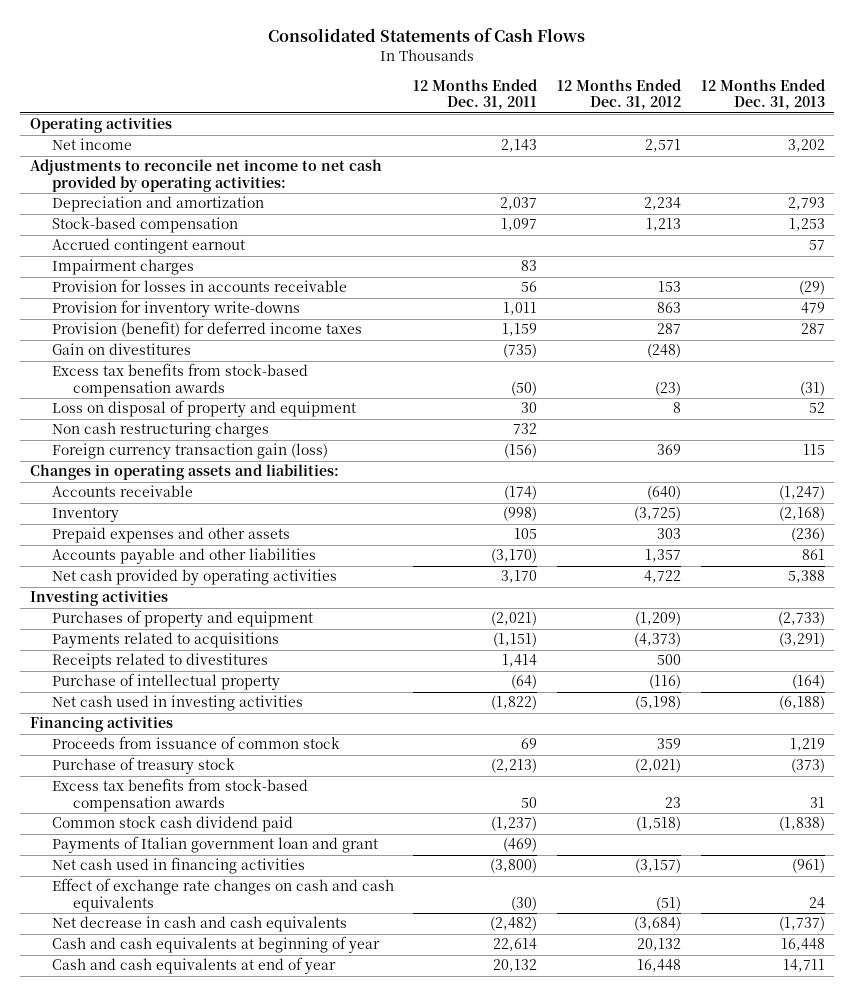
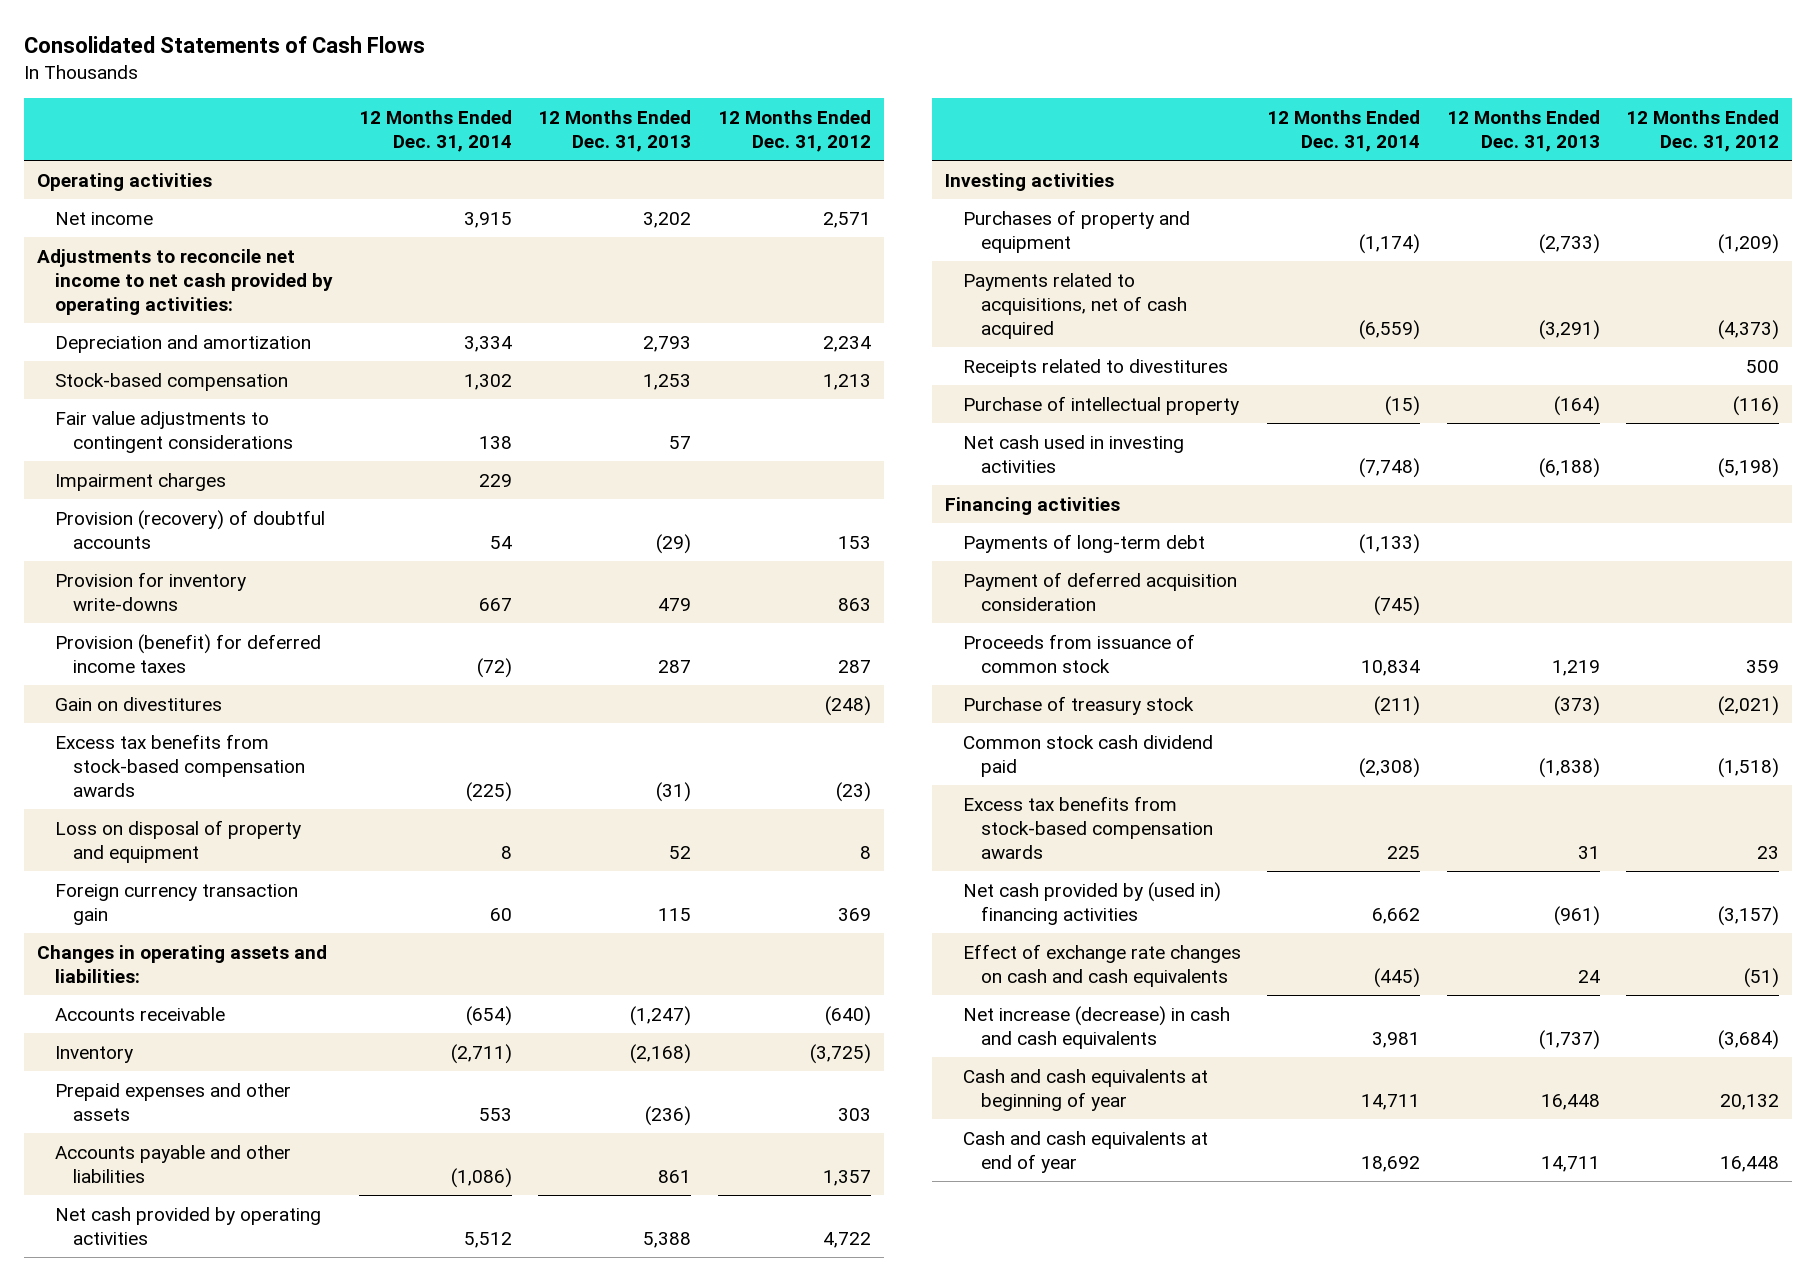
- | 12 Months Ended Dec. 31, 2011 | 12 Months Ended Dec. 31, 2012 | 12 Months Ended Dec. 31, 2013
+ | 12 Months Ended Dec. 31, 2014 | 12 Months Ended Dec. 31, 2013 | 12 Months Ended Dec. 31, 2012
- Accrued contingent earnout | | | 57
+ Fair value adjustments to contingent considerations | 138 | 57 |
- Provision for losses in accounts receivable | 56 | 153 | (29)
+ Provision (recovery) of doubtful accounts | 54 | (29) | 153
- Non cash restructuring charges | 732 | |
- Foreign currency transaction gain (loss) | (156) | 369 | 115
+ Foreign currency transaction gain | 60 | 115 | 369
- Payments related to acquisitions | (1,151) | (4,373) | (3,291)
+ Payments related to acquisitions, net of cash acquired | (6,559) | (3,291) | (4,373)
+ Payments of long-term debt | (1,133) | |
+ Payment of deferred acquisition consideration | (745) | |
- Payments of Italian government loan and grant | (469) | |
- Net cash used in financing activities | (3,800) | (3,157) | (961)
moved down: Excess tax benefits from stock-based compensation awards | 225 | 31 | 23
+ Net cash provided by (used in) financing activities | 6,662 | (961) | (3,157)
- Net decrease in cash and cash equivalents | (2,482) | (3,684) | (1,737)
+ Net increase (decrease) in cash and cash equivalents | 3,981 | (1,737) | (3,684)

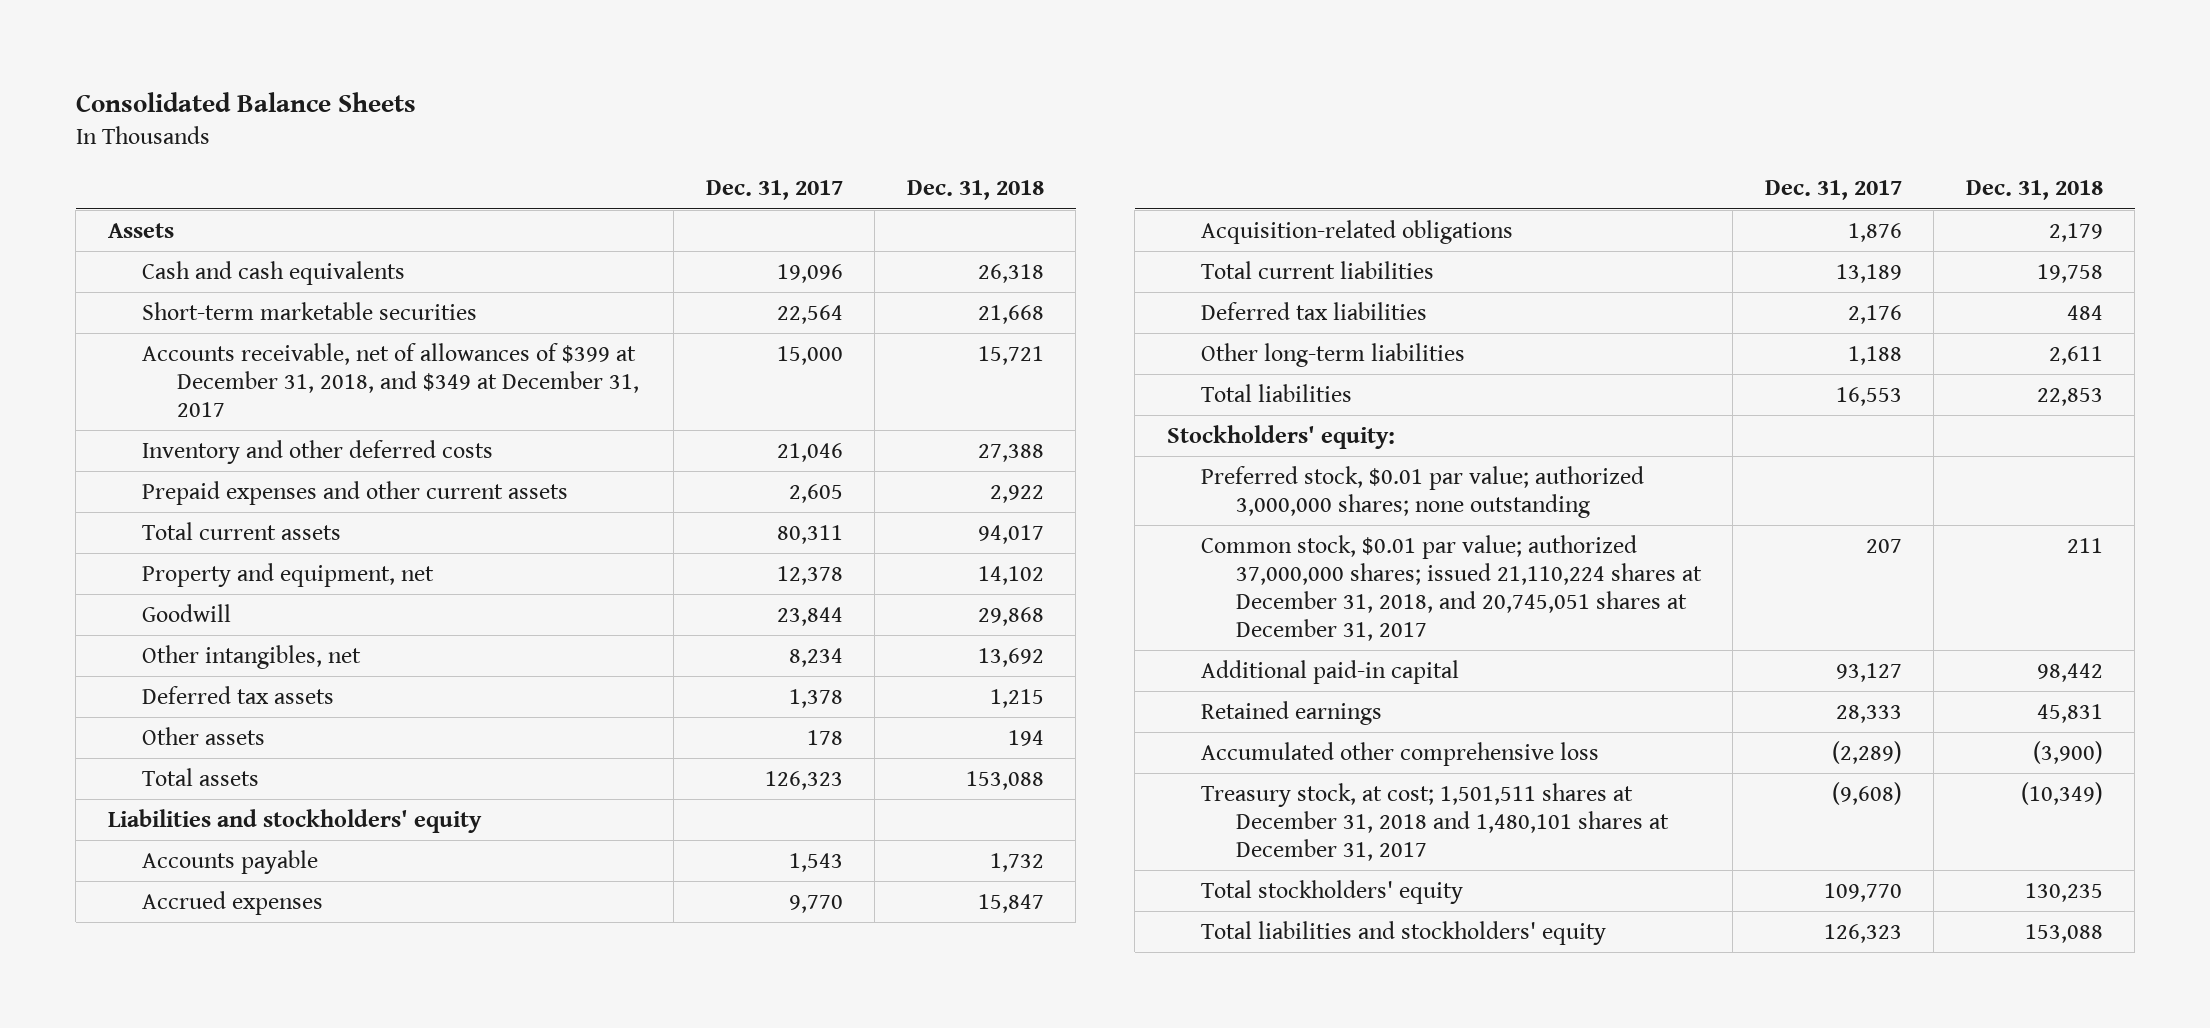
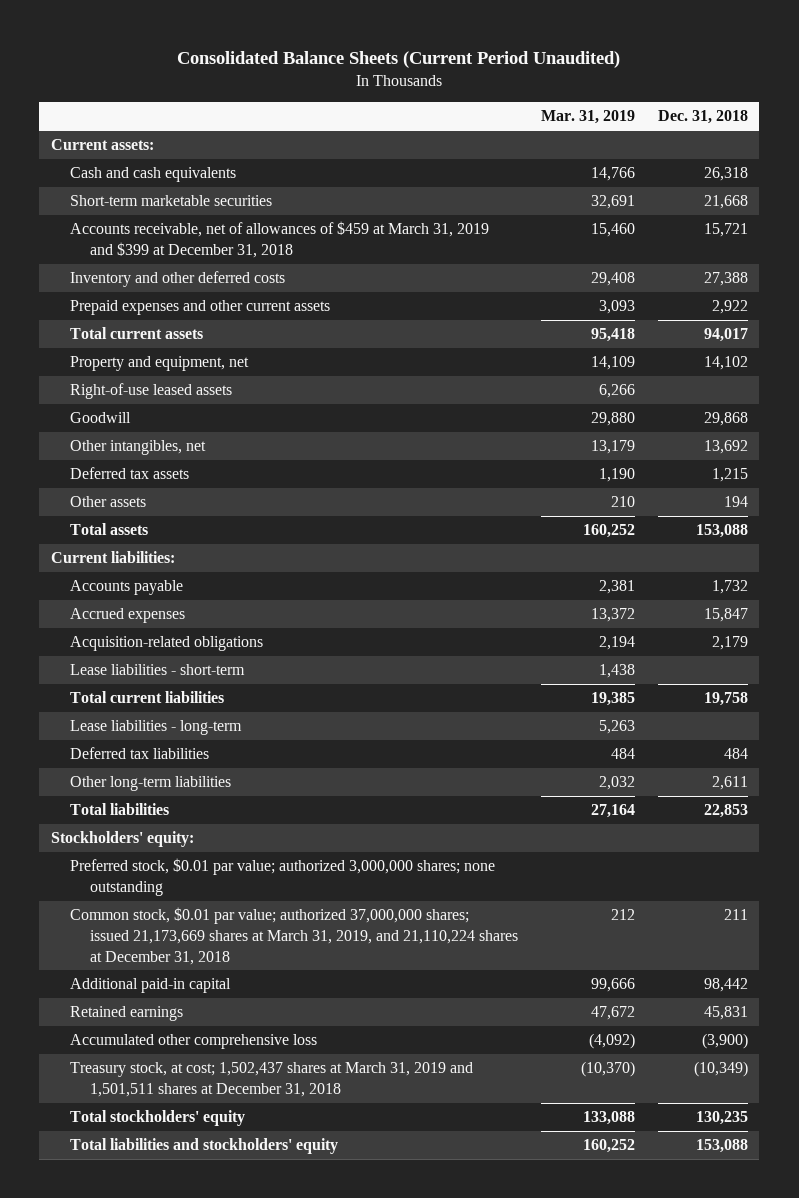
- Consolidated Balance Sheets
+ Consolidated Balance Sheets (Current Period Unaudited)
- | Dec. 31, 2017 | Dec. 31, 2018
+ | Mar. 31, 2019 | Dec. 31, 2018
- Assets
+ Current assets:
- Accounts receivable, net of allowances of $399 at December 31, 2018, and $349 at December 31, 2017 | 15,000 | 15,721
+ Accounts receivable, net of allowances of $459 at March 31, 2019 and $399 at December 31, 2018 | 15,460 | 15,721
+ Right-of-use leased assets | 6,266 |
- Liabilities and stockholders' equity
+ Current liabilities:
+ Lease liabilities - short-term | 1,438 |
+ Lease liabilities - long-term | 5,263 |
- Common stock, $0.01 par value; authorized 37,000,000 shares; issued 21,110,224 shares at December 31, 2018, and 20,745,051 shares at December 31, 2017 | 207 | 211
+ Common stock, $0.01 par value; authorized 37,000,000 shares; issued 21,173,669 shares at March 31, 2019, and 21,110,224 shares at December 31, 2018 | 212 | 211
- Treasury stock, at cost; 1,501,511 shares at December 31, 2018 and 1,480,101 shares at December 31, 2017 | (9,608) | (10,349)
+ Treasury stock, at cost; 1,502,437 shares at March 31, 2019 and 1,501,511 shares at December 31, 2018 | (10,370) | (10,349)

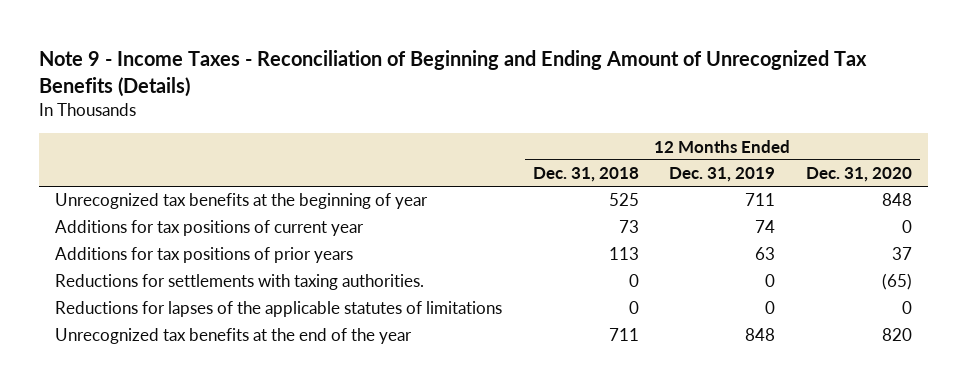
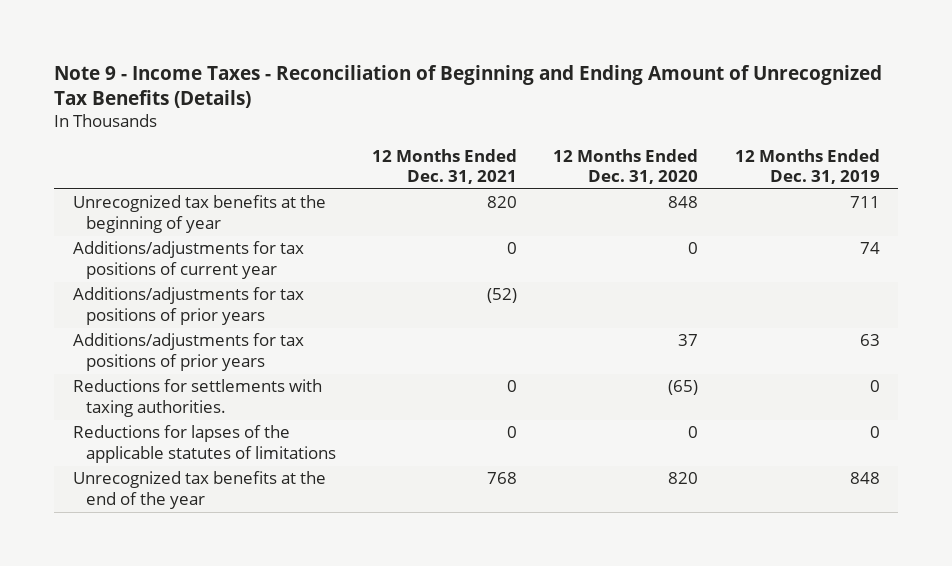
- | 12 Months Ended Dec. 31, 2018 | 12 Months Ended Dec. 31, 2019 | 12 Months Ended Dec. 31, 2020
+ | 12 Months Ended Dec. 31, 2021 | 12 Months Ended Dec. 31, 2020 | 12 Months Ended Dec. 31, 2019
- Additions for tax positions of current year | 73 | 74 | 0
- Additions for tax positions of prior years | 113 | 63 | 37
+ Additions/adjustments for tax positions of current year | 0 | 0 | 74
+ Additions/adjustments for tax positions of prior years | (52) | |
+ Additions/adjustments for tax positions of prior years | | 37 | 63

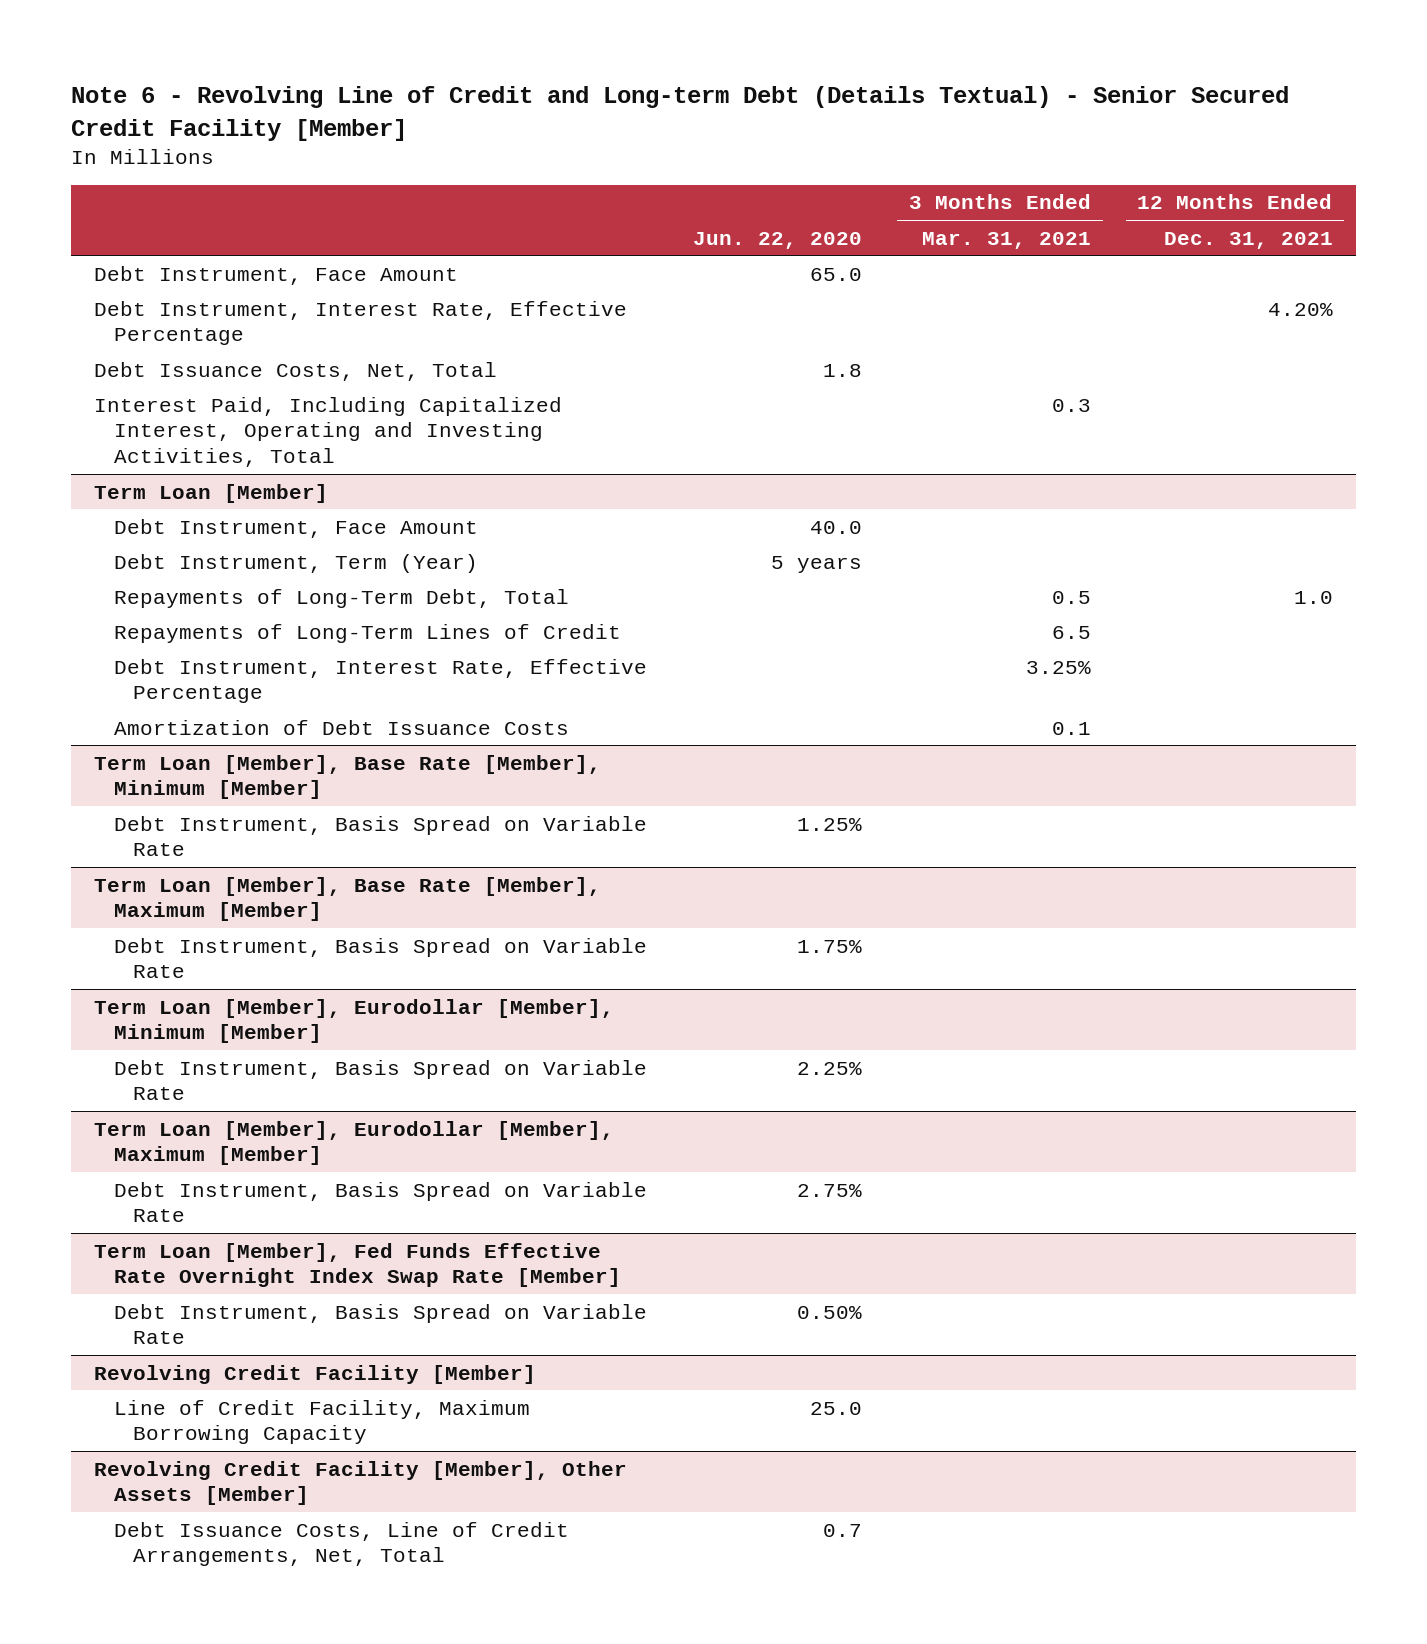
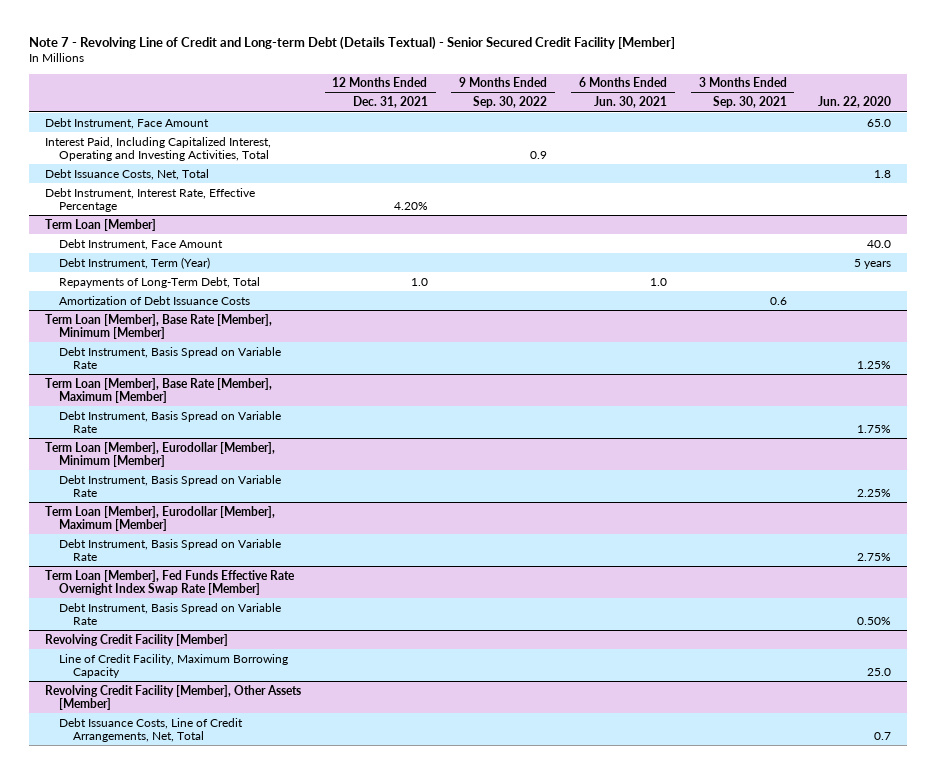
- Note 6 - Revolving Line of Credit and Long-term Debt (Details Textual) - Senior Secured Credit Facility [Member]
+ Note 7 - Revolving Line of Credit and Long-term Debt (Details Textual) - Senior Secured Credit Facility [Member]
- | Jun. 22, 2020 | 3 Months Ended Mar. 31, 2021 | 12 Months Ended Dec. 31, 2021
+ | 12 Months Ended Dec. 31, 2021 | 9 Months Ended Sep. 30, 2022 | 6 Months Ended Jun. 30, 2021 | 3 Months Ended Sep. 30, 2021 | Jun. 22, 2020
moved down: Debt Issuance Costs, Net, Total | | | | | 1.8
moved down: Debt Instrument, Interest Rate, Effective Percentage | 4.20% | | | |
@ Term Loan [Member]
- Repayments of Long-Term Lines of Credit | | 6.5 |
- Debt Instrument, Interest Rate, Effective Percentage | | 3.25% |

